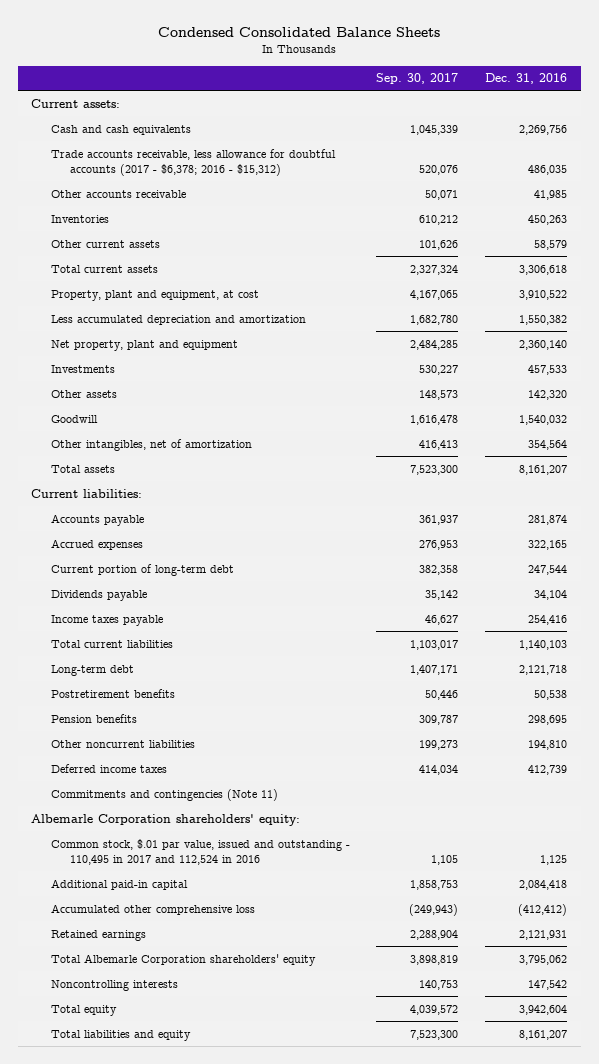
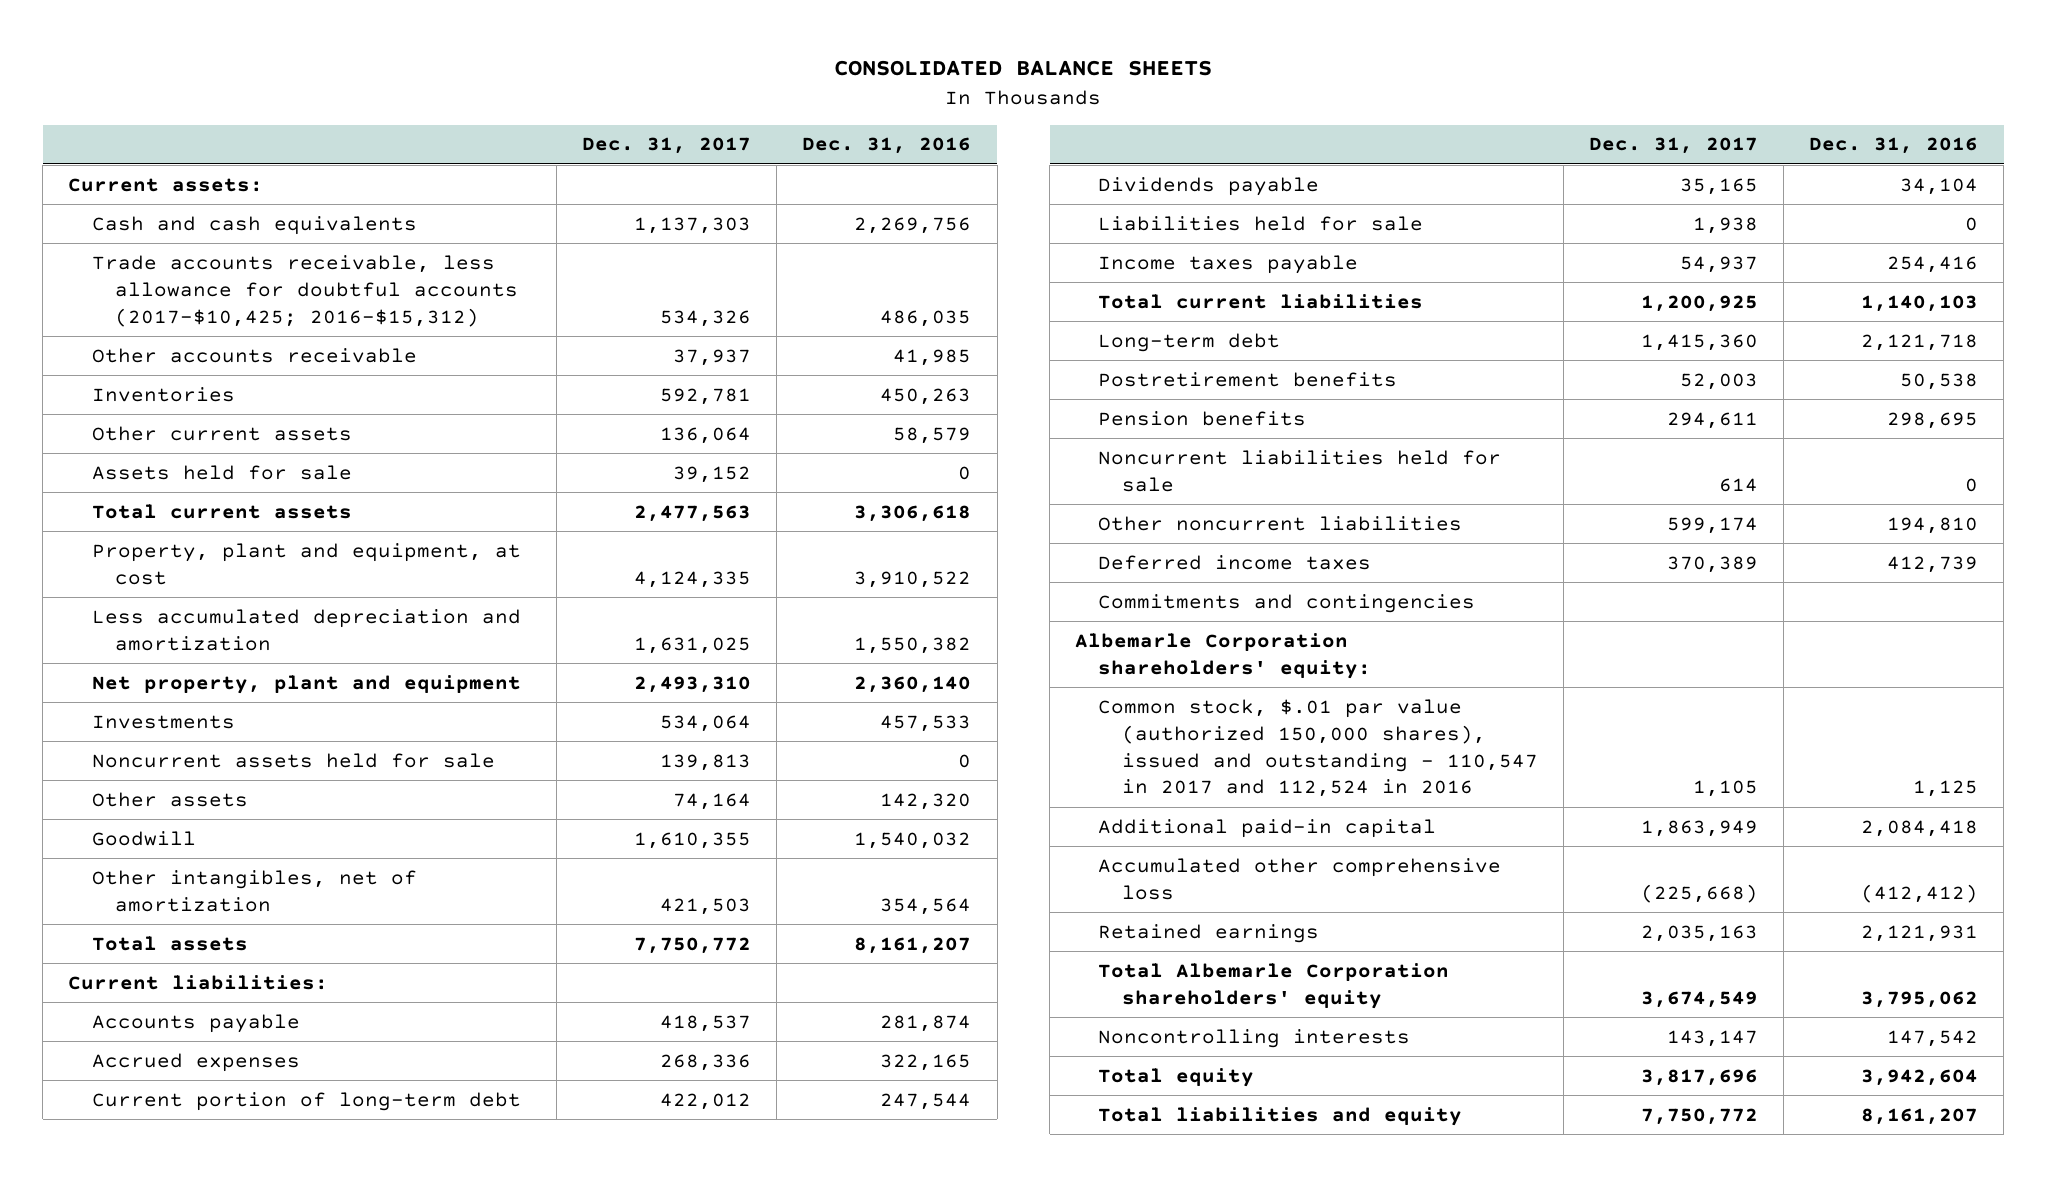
- Condensed Consolidated Balance Sheets
+ CONSOLIDATED BALANCE SHEETS
- | Sep. 30, 2017 | Dec. 31, 2016
+ | Dec. 31, 2017 | Dec. 31, 2016
- Trade accounts receivable, less allowance for doubtful accounts (2017 - $6,378; 2016 - $15,312) | 520,076 | 486,035
+ Trade accounts receivable, less allowance for doubtful accounts (2017-$10,425; 2016-$15,312) | 534,326 | 486,035
+ Assets held for sale | 39,152 | 0
+ Noncurrent assets held for sale | 139,813 | 0
+ Liabilities held for sale | 1,938 | 0
+ Noncurrent liabilities held for sale | 614 | 0
- Commitments and contingencies (Note 11)
+ Commitments and contingencies
- Common stock, $.01 par value, issued and outstanding - 110,495 in 2017 and 112,524 in 2016 | 1,105 | 1,125
+ Common stock, $.01 par value (authorized 150,000 shares), issued and outstanding - 110,547 in 2017 and 112,524 in 2016 | 1,105 | 1,125

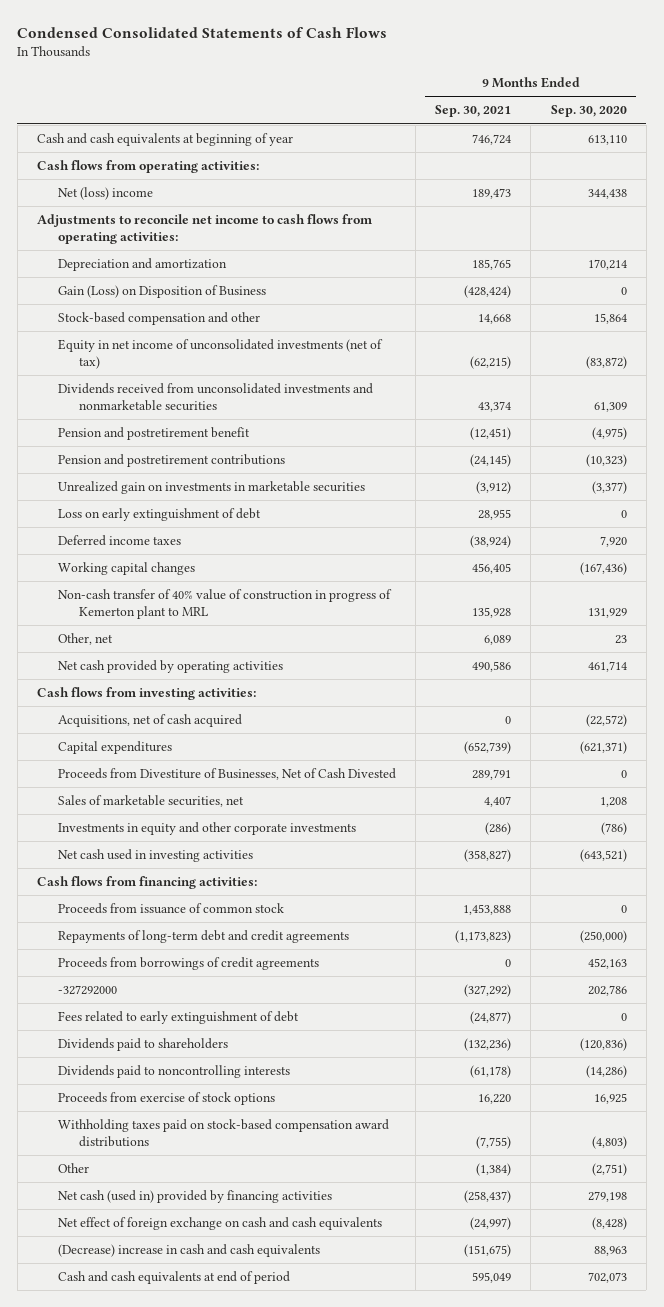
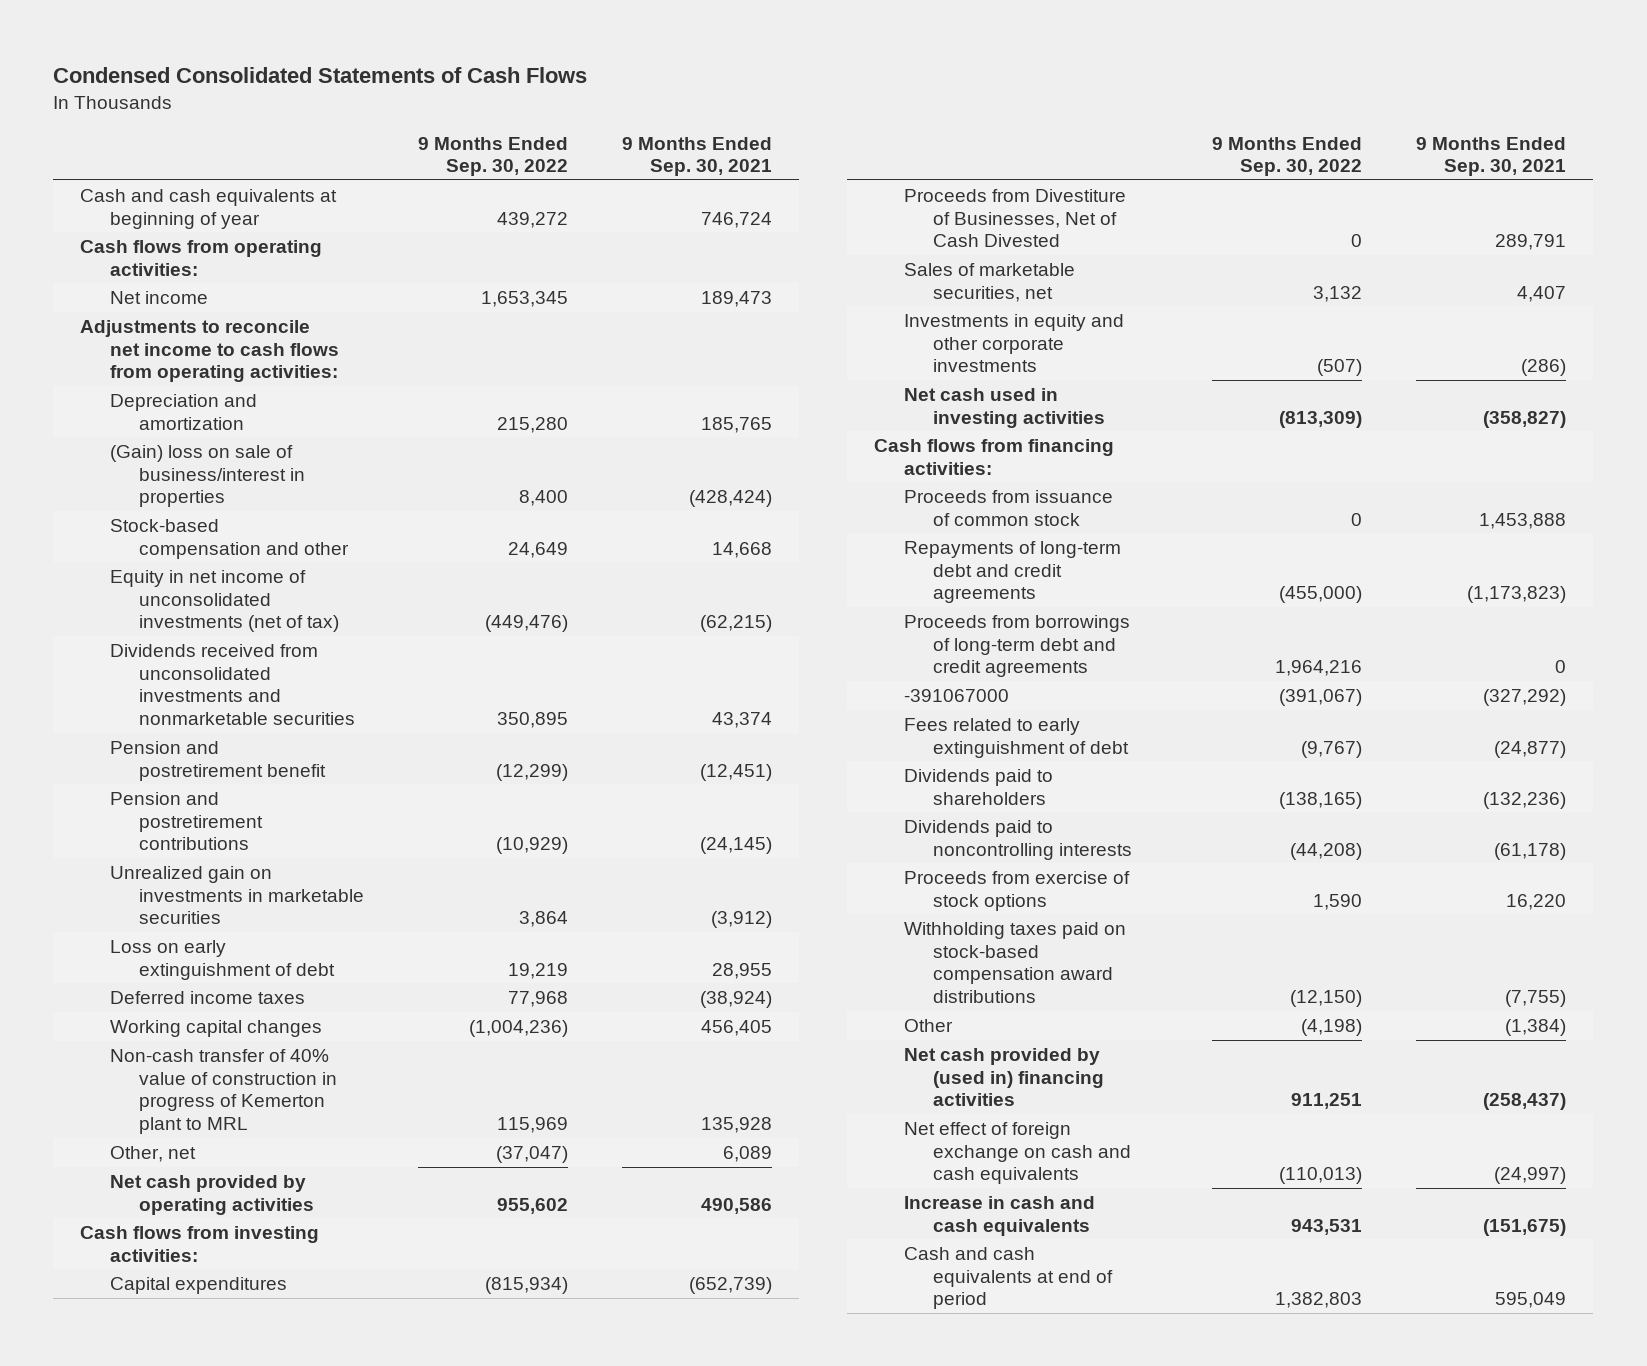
- | 9 Months Ended Sep. 30, 2021 | 9 Months Ended Sep. 30, 2020
+ | 9 Months Ended Sep. 30, 2022 | 9 Months Ended Sep. 30, 2021
- Net (loss) income | 189,473 | 344,438
+ Net income | 1,653,345 | 189,473
- Gain (Loss) on Disposition of Business | (428,424) | 0
+ (Gain) loss on sale of business/interest in properties | 8,400 | (428,424)
- Acquisitions, net of cash acquired | 0 | (22,572)
- Proceeds from borrowings of credit agreements | 0 | 452,163
- -327292000 | (327,292) | 202,786
+ Proceeds from borrowings of long-term debt and credit agreements | 1,964,216 | 0
+ -391067000 | (391,067) | (327,292)
- Net cash (used in) provided by financing activities | (258,437) | 279,198
+ Net cash provided by (used in) financing activities | 911,251 | (258,437)
- (Decrease) increase in cash and cash equivalents | (151,675) | 88,963
+ Increase in cash and cash equivalents | 943,531 | (151,675)

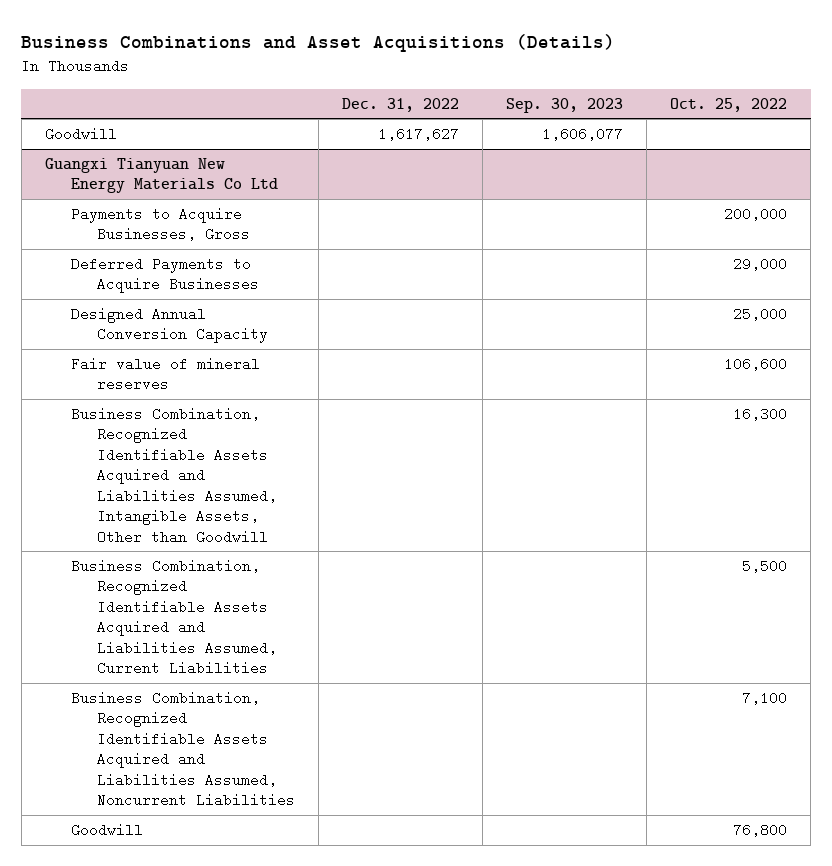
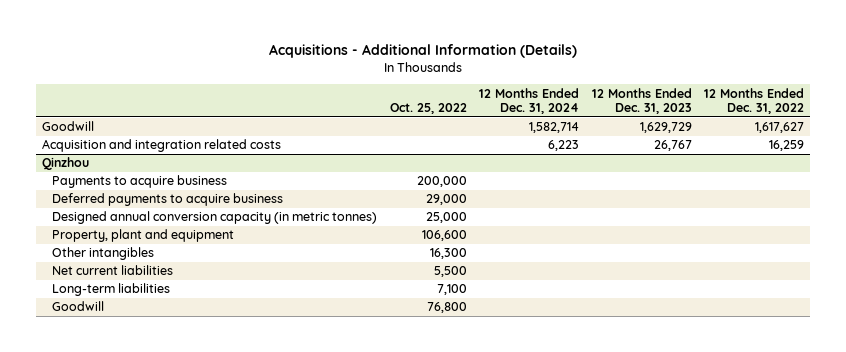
- Business Combinations and Asset Acquisitions (Details)
+ Acquisitions - Additional Information (Details)
- | Dec. 31, 2022 | Sep. 30, 2023 | Oct. 25, 2022
+ | Oct. 25, 2022 | 12 Months Ended Dec. 31, 2024 | 12 Months Ended Dec. 31, 2023 | 12 Months Ended Dec. 31, 2022
- Guangxi Tianyuan New Energy Materials Co Ltd
- Payments to Acquire Businesses, Gross | | | 200,000
- Deferred Payments to Acquire Businesses | | | 29,000
- Designed Annual Conversion Capacity | | | 25,000
- Fair value of mineral reserves | | | 106,600
- Business Combination, Recognized Identifiable Assets Acquired and Liabilities Assumed, Intangible Assets, Other than Goodwill | | | 16,300
- Business Combination, Recognized Identifiable Assets Acquired and Liabilities Assumed, Current Liabilities | | | 5,500
- Business Combination, Recognized Identifiable Assets Acquired and Liabilities Assumed, Noncurrent Liabilities | | | 7,100
+ Acquisition and integration related costs | | 6,223 | 26,767 | 16,259
+ Qinzhou
+ Payments to acquire business | 200,000 | | |
+ Deferred payments to acquire business | 29,000 | | |
+ Designed annual conversion capacity (in metric tonnes) | 25,000 | | |
+ Property, plant and equipment | 106,600 | | |
+ Other intangibles | 16,300 | | |
+ Net current liabilities | 5,500 | | |
+ Long-term liabilities | 7,100 | | |

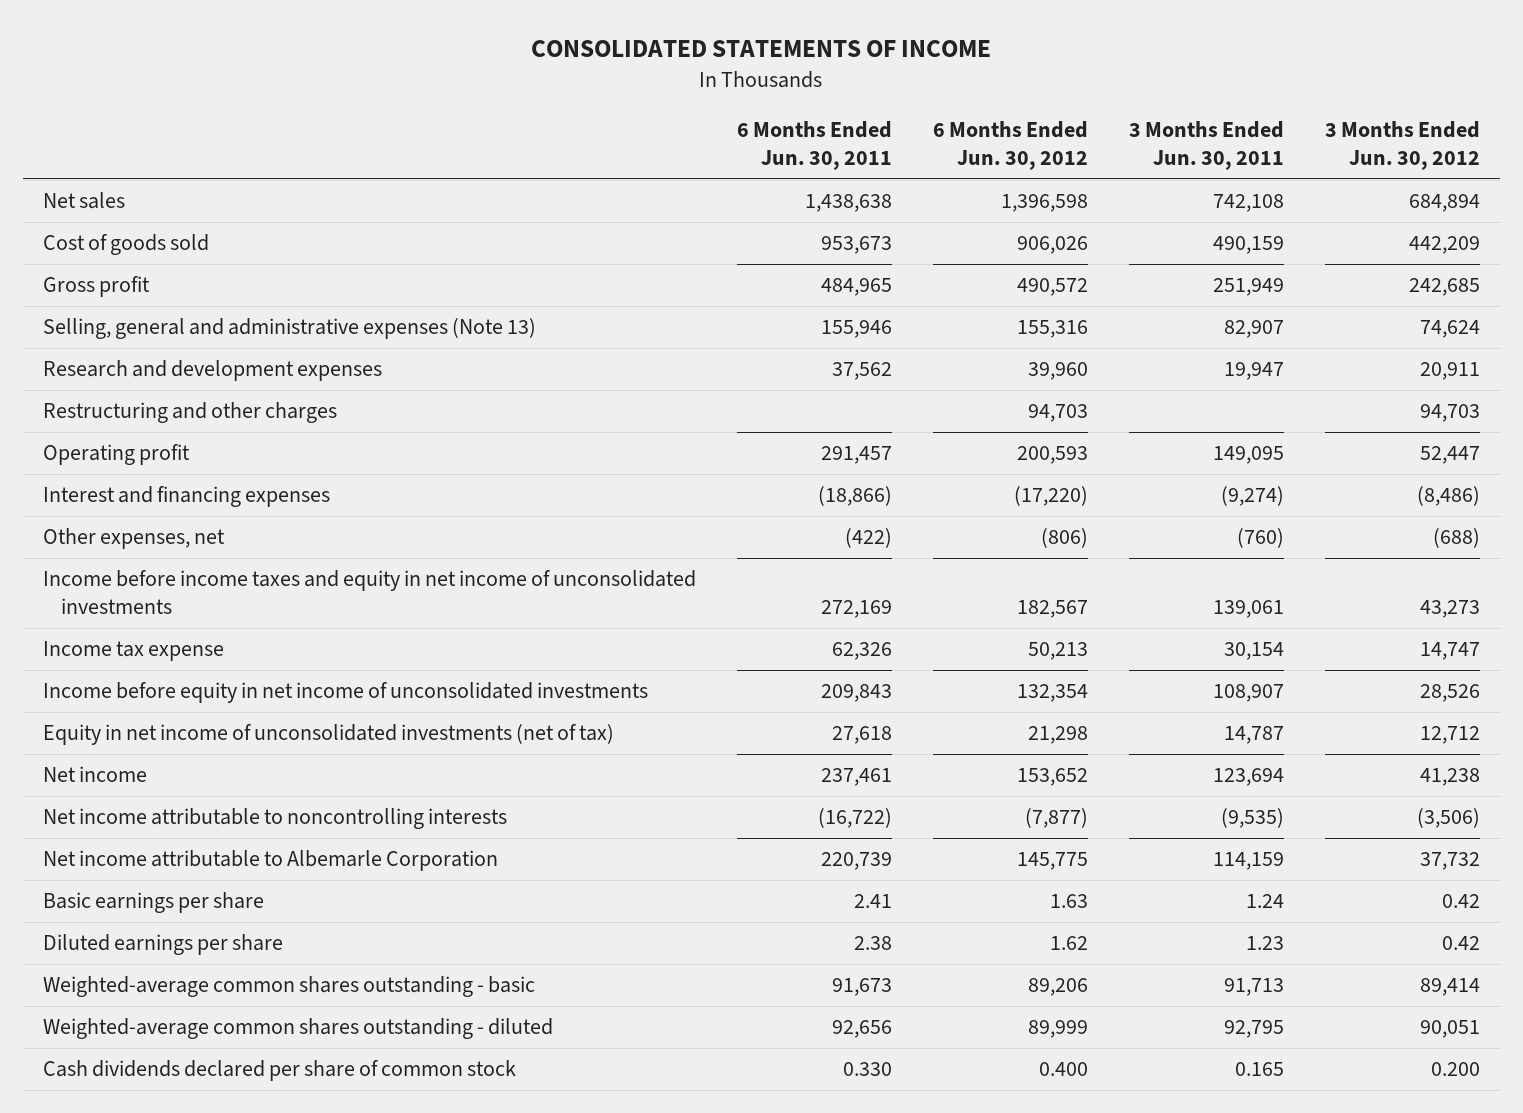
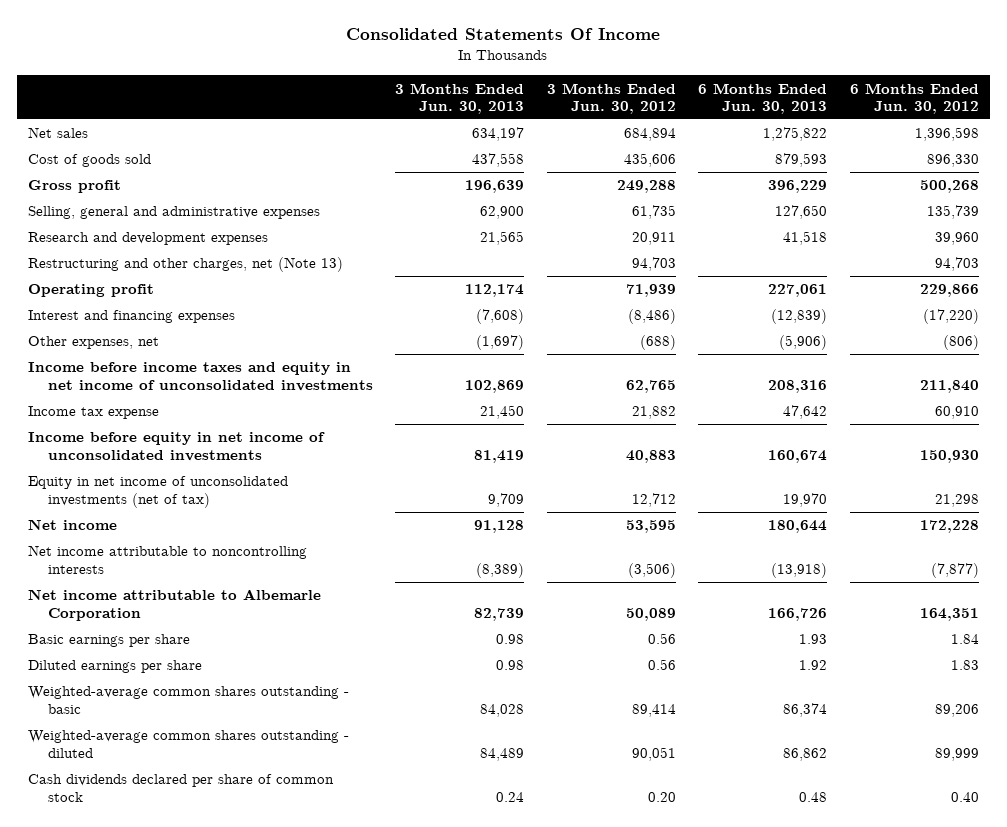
- CONSOLIDATED STATEMENTS OF INCOME
+ Consolidated Statements Of Income
- | 6 Months Ended Jun. 30, 2011 | 6 Months Ended Jun. 30, 2012 | 3 Months Ended Jun. 30, 2011 | 3 Months Ended Jun. 30, 2012
+ | 3 Months Ended Jun. 30, 2013 | 3 Months Ended Jun. 30, 2012 | 6 Months Ended Jun. 30, 2013 | 6 Months Ended Jun. 30, 2012
- Cost of goods sold | 953,673 | 906,026 | 490,159 | 442,209
- Gross profit | 484,965 | 490,572 | 251,949 | 242,685
- Selling, general and administrative expenses (Note 13) | 155,946 | 155,316 | 82,907 | 74,624
+ Cost of goods sold | 437,558 | 435,606 | 879,593 | 896,330
+ Gross profit | 196,639 | 249,288 | 396,229 | 500,268
+ Selling, general and administrative expenses | 62,900 | 61,735 | 127,650 | 135,739
- Restructuring and other charges | | 94,703 | | 94,703
- Operating profit | 291,457 | 200,593 | 149,095 | 52,447
+ Restructuring and other charges, net (Note 13) | | 94,703 | | 94,703
+ Operating profit | 112,174 | 71,939 | 227,061 | 229,866
- Income before income taxes and equity in net income of unconsolidated investments | 272,169 | 182,567 | 139,061 | 43,273
- Income tax expense | 62,326 | 50,213 | 30,154 | 14,747
- Income before equity in net income of unconsolidated investments | 209,843 | 132,354 | 108,907 | 28,526
+ Income before income taxes and equity in net income of unconsolidated investments | 102,869 | 62,765 | 208,316 | 211,840
+ Income tax expense | 21,450 | 21,882 | 47,642 | 60,910
+ Income before equity in net income of unconsolidated investments | 81,419 | 40,883 | 160,674 | 150,930
- Net income | 237,461 | 153,652 | 123,694 | 41,238
+ Net income | 91,128 | 53,595 | 180,644 | 172,228
- Net income attributable to Albemarle Corporation | 220,739 | 145,775 | 114,159 | 37,732
- Basic earnings per share | 2.41 | 1.63 | 1.24 | 0.42
- Diluted earnings per share | 2.38 | 1.62 | 1.23 | 0.42
+ Net income attributable to Albemarle Corporation | 82,739 | 50,089 | 166,726 | 164,351
+ Basic earnings per share | 0.98 | 0.56 | 1.93 | 1.84
+ Diluted earnings per share | 0.98 | 0.56 | 1.92 | 1.83
- Cash dividends declared per share of common stock | 0.330 | 0.400 | 0.165 | 0.200
+ Cash dividends declared per share of common stock | 0.24 | 0.20 | 0.48 | 0.40

